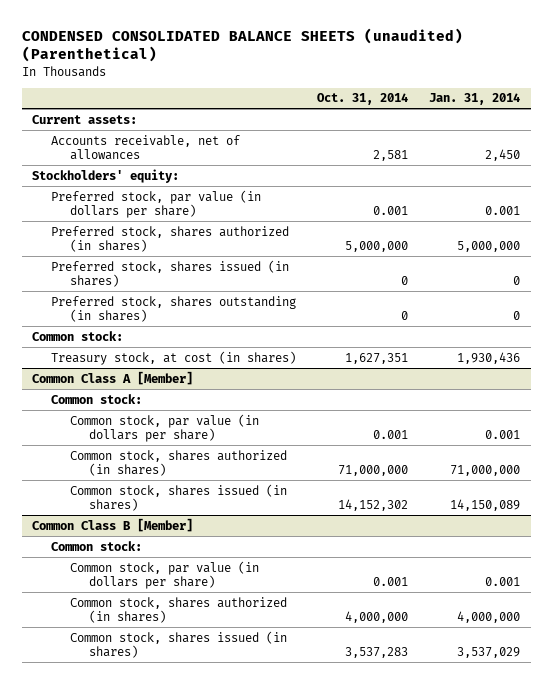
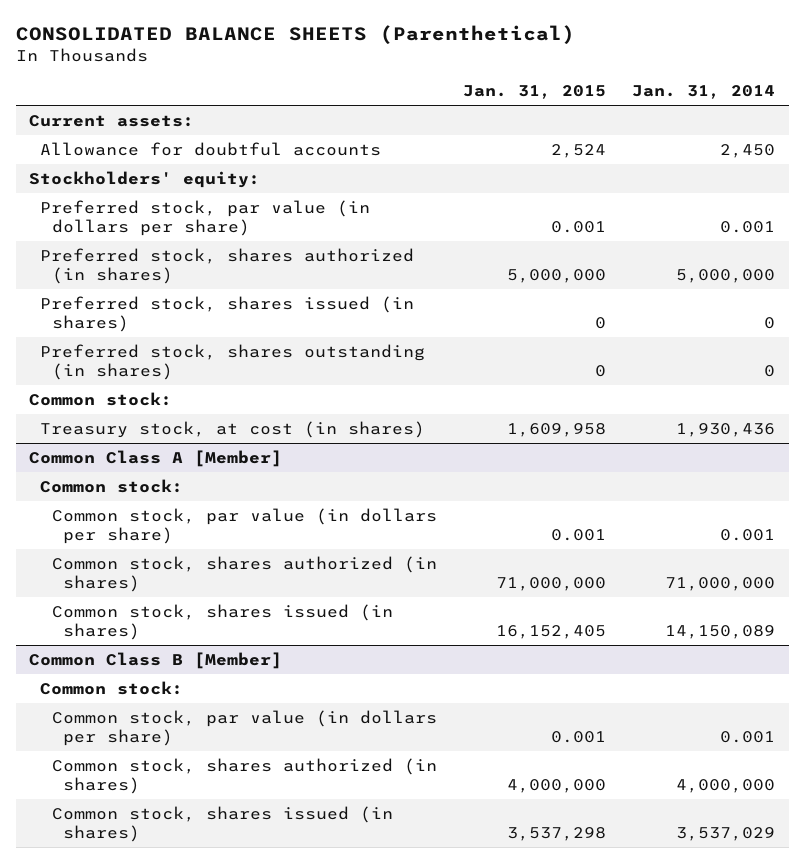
- CONDENSED CONSOLIDATED BALANCE SHEETS (unaudited) (Parenthetical)
+ CONSOLIDATED BALANCE SHEETS (Parenthetical)
- | Oct. 31, 2014 | Jan. 31, 2014
+ | Jan. 31, 2015 | Jan. 31, 2014
- Accounts receivable, net of allowances | 2,581 | 2,450
+ Allowance for doubtful accounts | 2,524 | 2,450

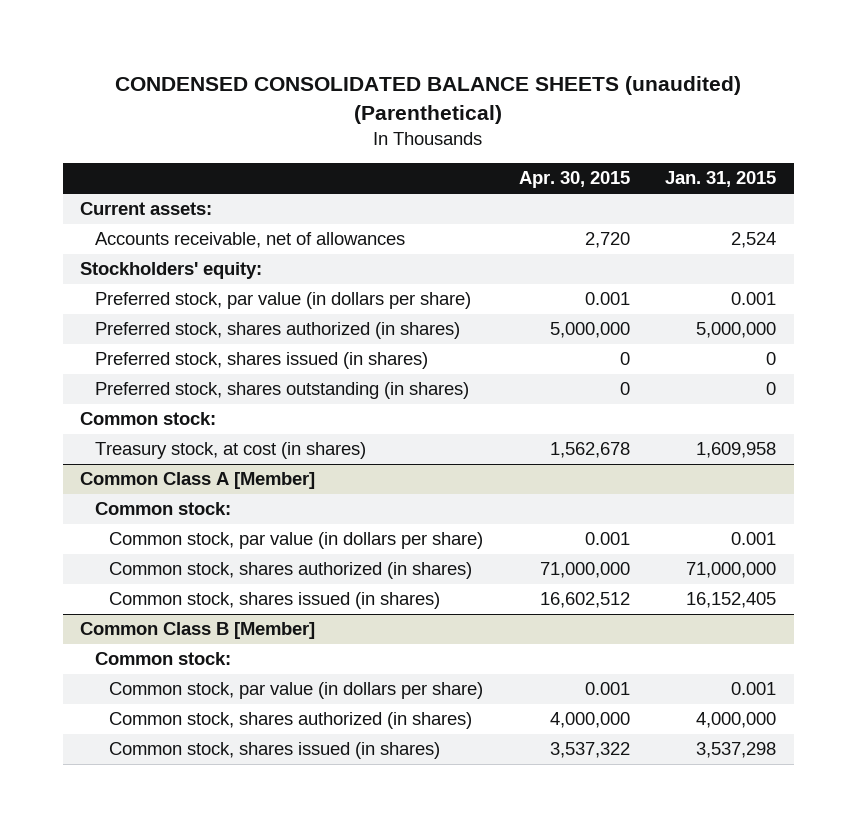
- CONSOLIDATED BALANCE SHEETS (Parenthetical)
+ CONDENSED CONSOLIDATED BALANCE SHEETS (unaudited) (Parenthetical)
- | Jan. 31, 2015 | Jan. 31, 2014
+ | Apr. 30, 2015 | Jan. 31, 2015
- Allowance for doubtful accounts | 2,524 | 2,450
+ Accounts receivable, net of allowances | 2,720 | 2,524

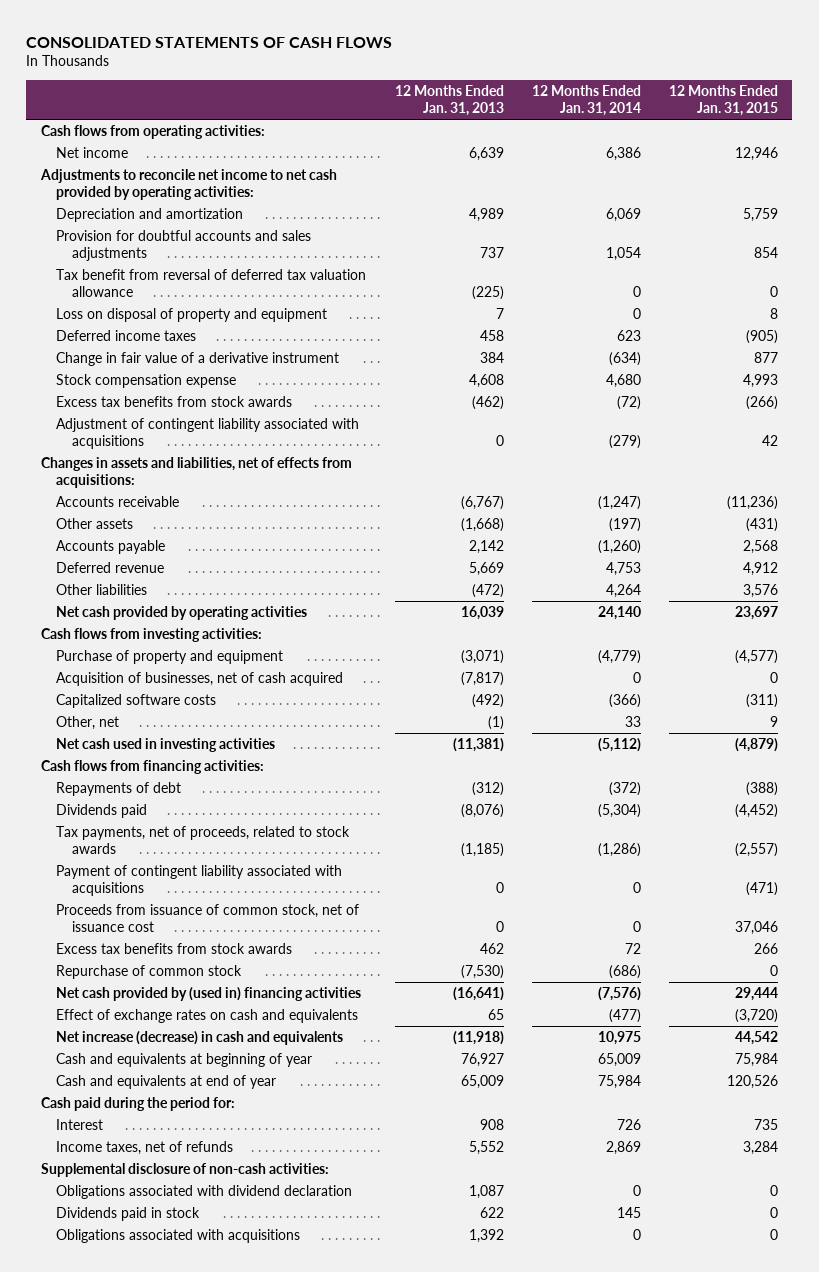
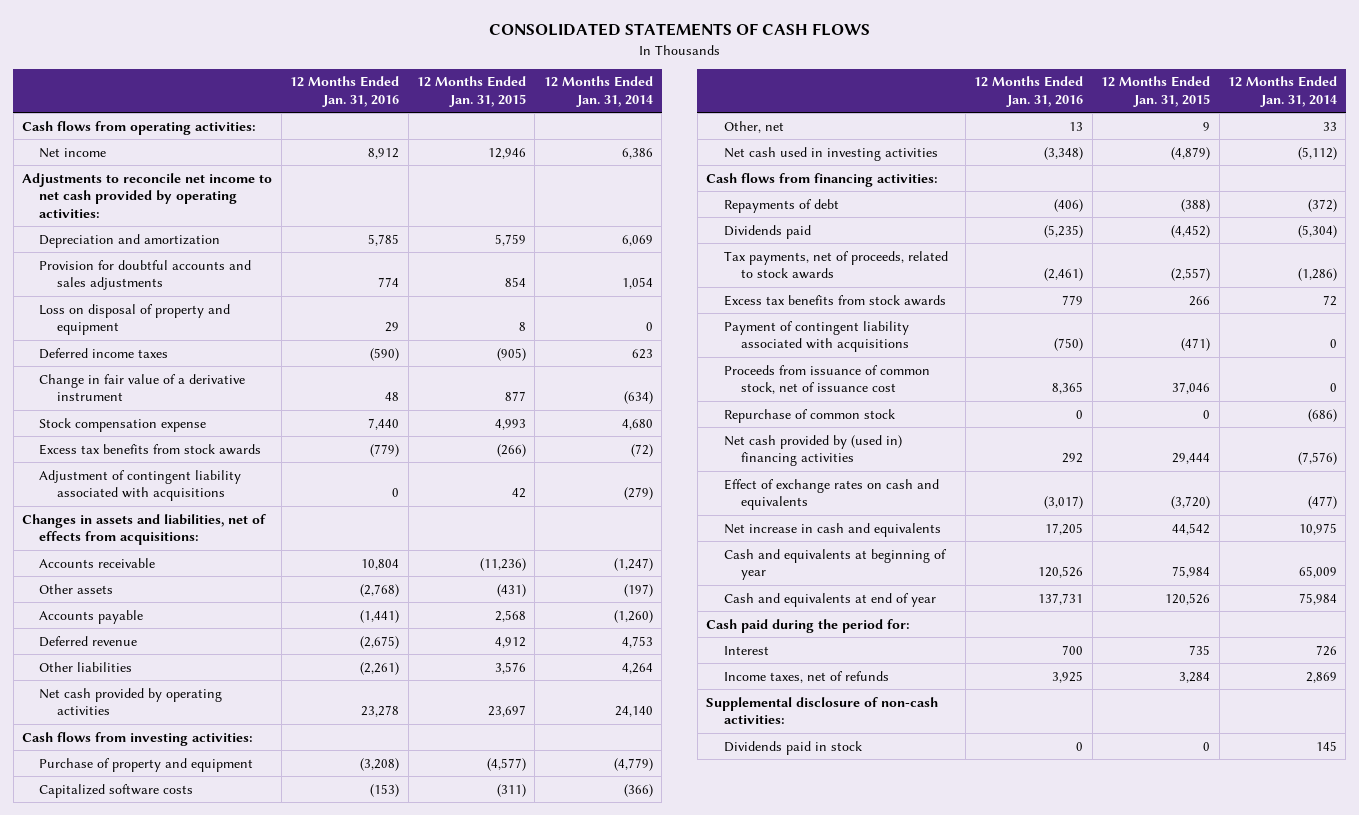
- | 12 Months Ended Jan. 31, 2013 | 12 Months Ended Jan. 31, 2014 | 12 Months Ended Jan. 31, 2015
+ | 12 Months Ended Jan. 31, 2016 | 12 Months Ended Jan. 31, 2015 | 12 Months Ended Jan. 31, 2014
- Tax benefit from reversal of deferred tax valuation allowance | (225) | 0 | 0
- Acquisition of businesses, net of cash acquired | (7,817) | 0 | 0
moved up: Excess tax benefits from stock awards | 779 | 266 | 72
- Net increase (decrease) in cash and equivalents | (11,918) | 10,975 | 44,542
+ Net increase in cash and equivalents | 17,205 | 44,542 | 10,975
- Obligations associated with dividend declaration | 1,087 | 0 | 0
- Obligations associated with acquisitions | 1,392 | 0 | 0

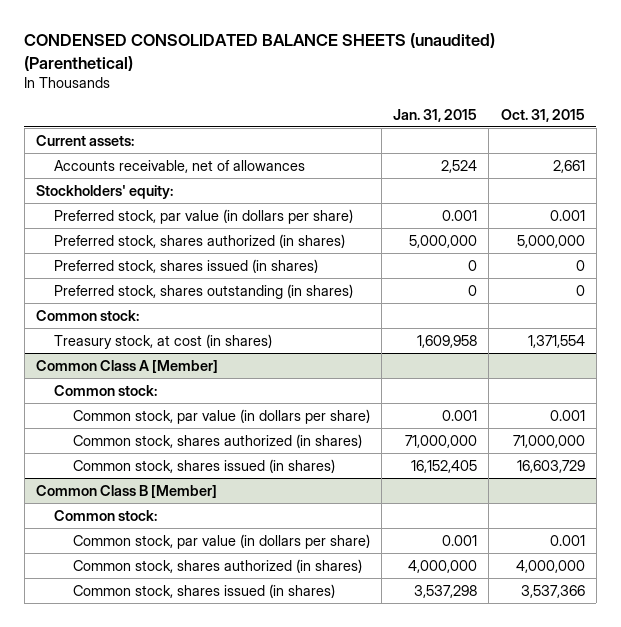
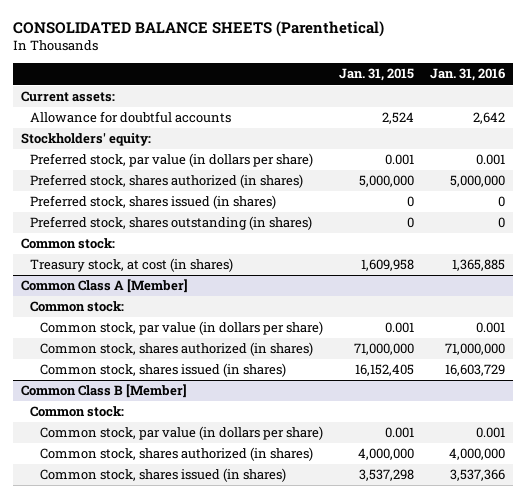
- CONDENSED CONSOLIDATED BALANCE SHEETS (unaudited) (Parenthetical)
+ CONSOLIDATED BALANCE SHEETS (Parenthetical)
- | Jan. 31, 2015 | Oct. 31, 2015
+ | Jan. 31, 2015 | Jan. 31, 2016
- Accounts receivable, net of allowances | 2,524 | 2,661
+ Allowance for doubtful accounts | 2,524 | 2,642

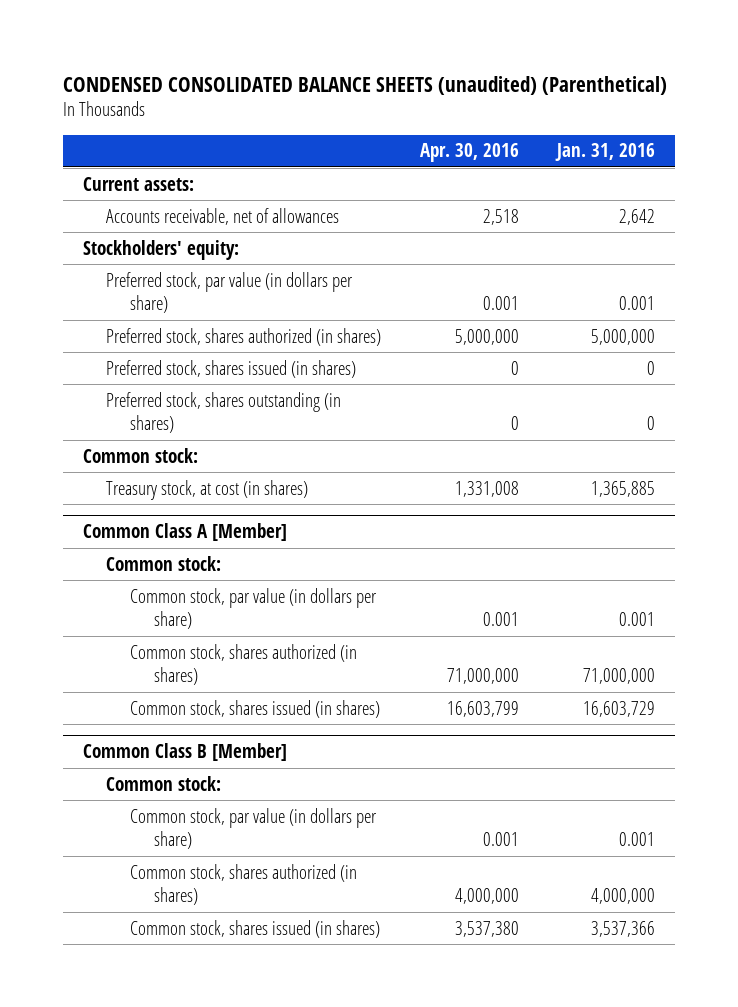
- CONSOLIDATED BALANCE SHEETS (Parenthetical)
+ CONDENSED CONSOLIDATED BALANCE SHEETS (unaudited) (Parenthetical)
- | Jan. 31, 2015 | Jan. 31, 2016
+ | Apr. 30, 2016 | Jan. 31, 2016
- Allowance for doubtful accounts | 2,524 | 2,642
+ Accounts receivable, net of allowances | 2,518 | 2,642

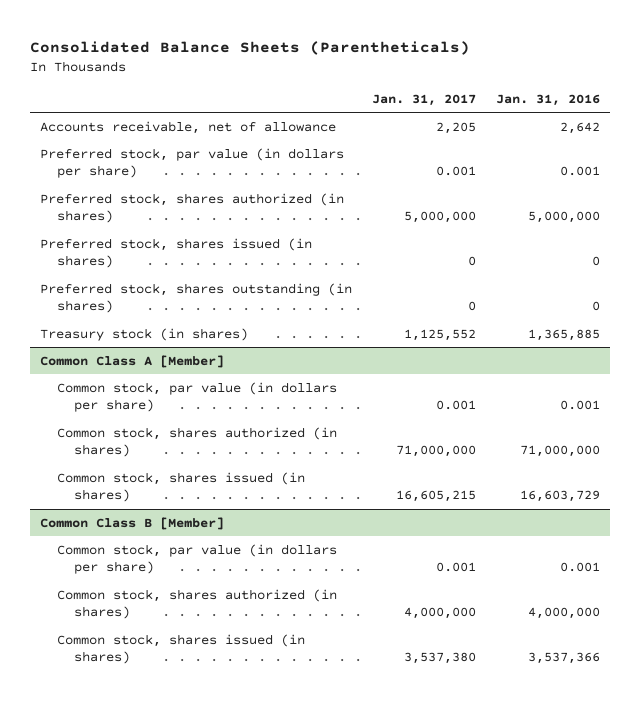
- CONDENSED CONSOLIDATED BALANCE SHEETS (unaudited) (Parenthetical)
+ Consolidated Balance Sheets (Parentheticals)
- | Apr. 30, 2016 | Jan. 31, 2016
+ | Jan. 31, 2017 | Jan. 31, 2016
- Current assets:
- Accounts receivable, net of allowances | 2,518 | 2,642
- Stockholders' equity:
+ Accounts receivable, net of allowance | 2,205 | 2,642
- Common stock:
- Treasury stock, at cost (in shares) | 1,331,008 | 1,365,885
+ Treasury stock (in shares) | 1,125,552 | 1,365,885
@ Common Class A [Member]
- Common stock:
@ Common Class B [Member]
- Common stock:

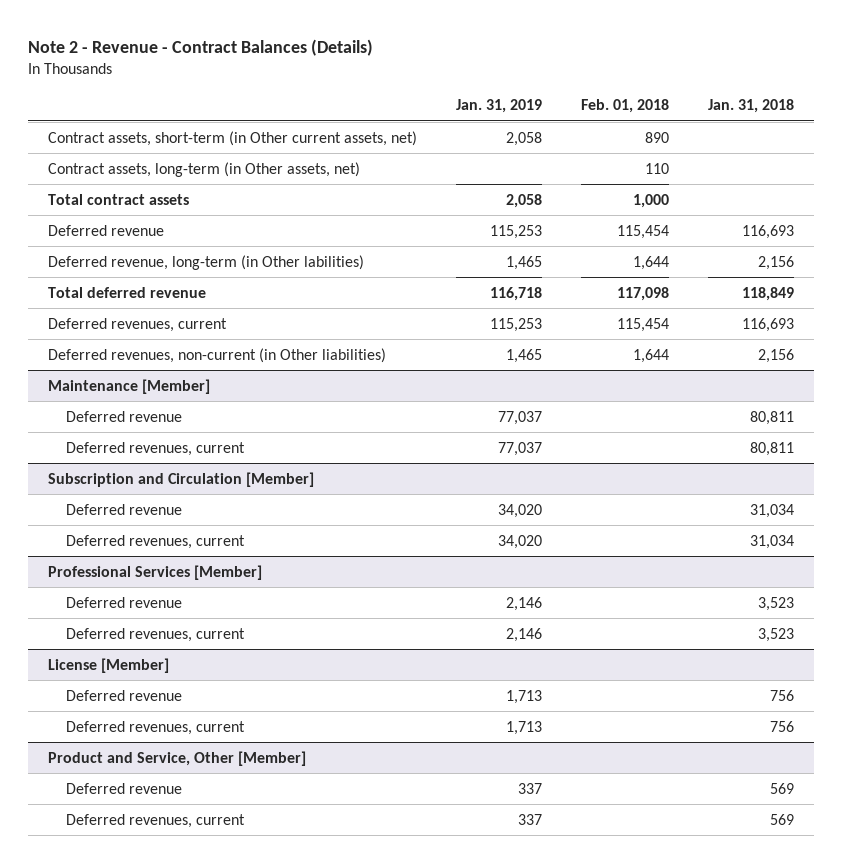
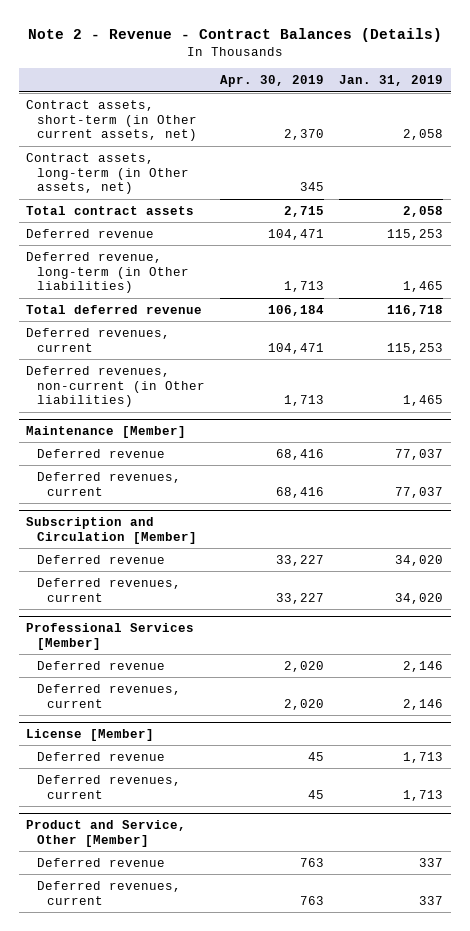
- | Jan. 31, 2019 | Feb. 01, 2018 | Jan. 31, 2018
+ | Apr. 30, 2019 | Jan. 31, 2019
- Deferred revenue, long-term (in Other labilities) | 1,465 | 1,644 | 2,156
+ Deferred revenue, long-term (in Other liabilities) | 1,713 | 1,465

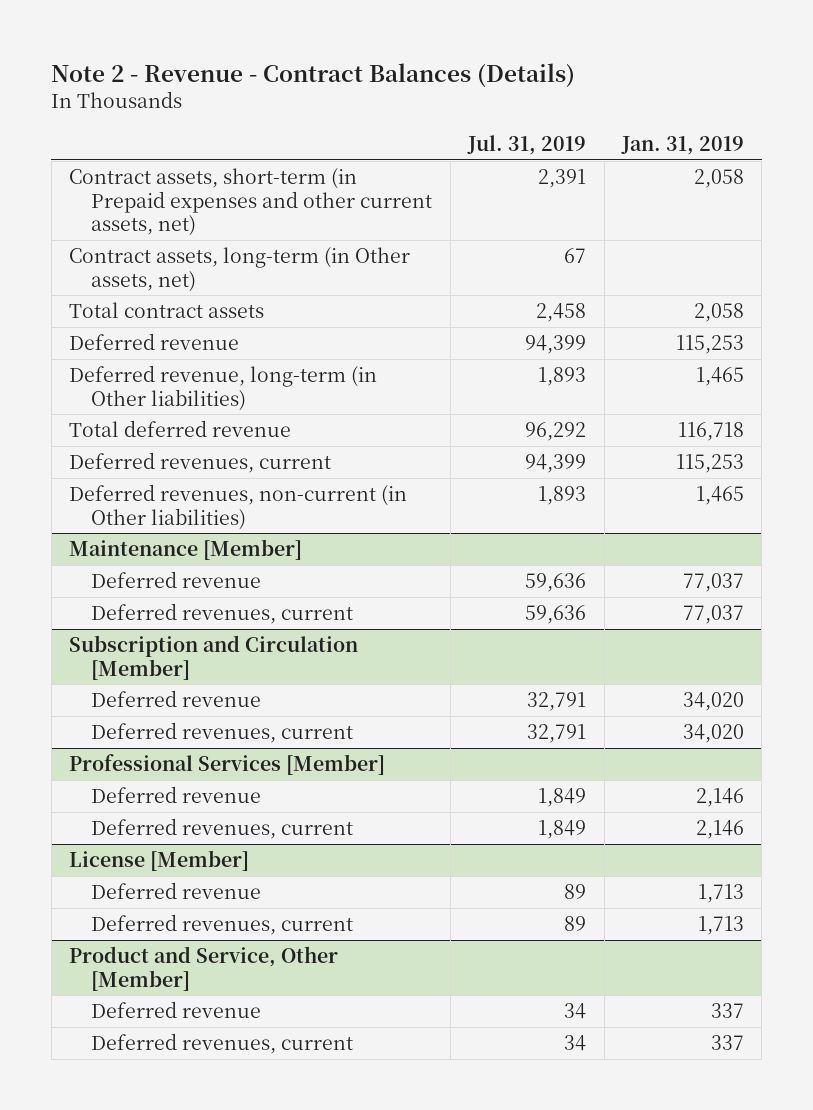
- | Apr. 30, 2019 | Jan. 31, 2019
+ | Jul. 31, 2019 | Jan. 31, 2019
- Contract assets, short-term (in Other current assets, net) | 2,370 | 2,058
+ Contract assets, short-term (in Prepaid expenses and other current assets, net) | 2,391 | 2,058

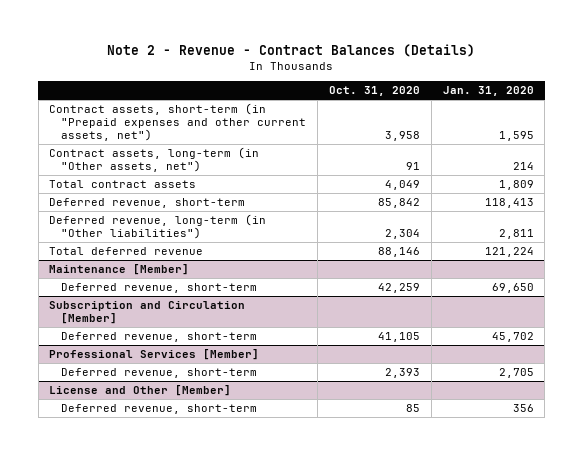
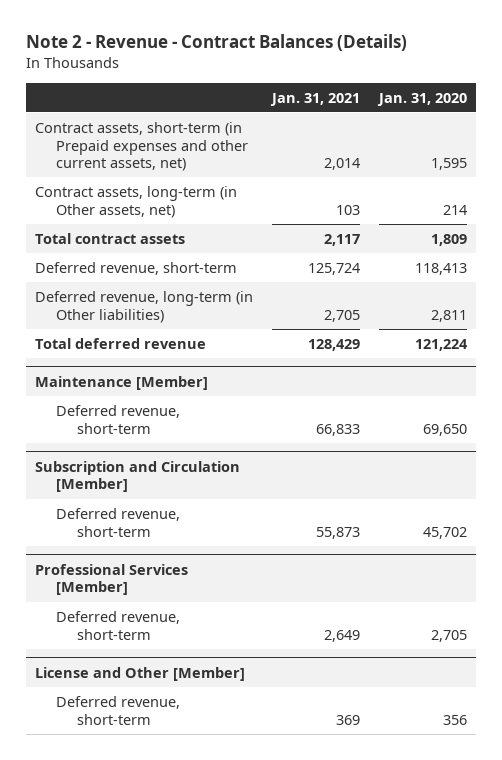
- | Oct. 31, 2020 | Jan. 31, 2020
+ | Jan. 31, 2021 | Jan. 31, 2020
- Contract assets, short-term (in "Prepaid expenses and other current assets, net") | 3,958 | 1,595
- Contract assets, long-term (in "Other assets, net") | 91 | 214
+ Contract assets, short-term (in Prepaid expenses and other current assets, net) | 2,014 | 1,595
+ Contract assets, long-term (in Other assets, net) | 103 | 214
- Deferred revenue, long-term (in "Other liabilities") | 2,304 | 2,811
+ Deferred revenue, long-term (in Other liabilities) | 2,705 | 2,811

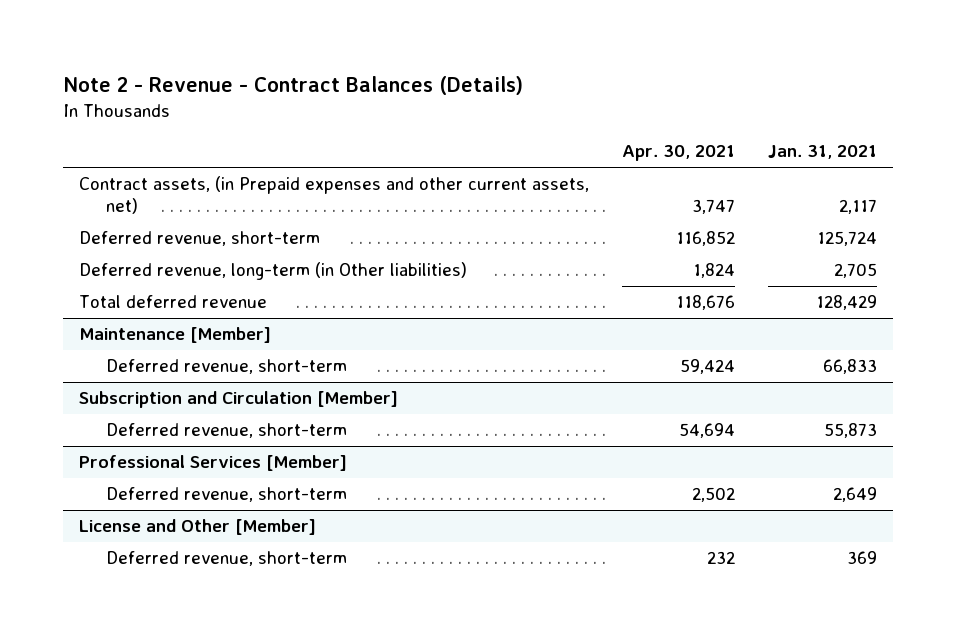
- | Jan. 31, 2021 | Jan. 31, 2020
+ | Apr. 30, 2021 | Jan. 31, 2021
- Contract assets, short-term (in Prepaid expenses and other current assets, net) | 2,014 | 1,595
- Contract assets, long-term (in Other assets, net) | 103 | 214
- Total contract assets | 2,117 | 1,809
+ Contract assets, (in Prepaid expenses and other current assets, net) | 3,747 | 2,117

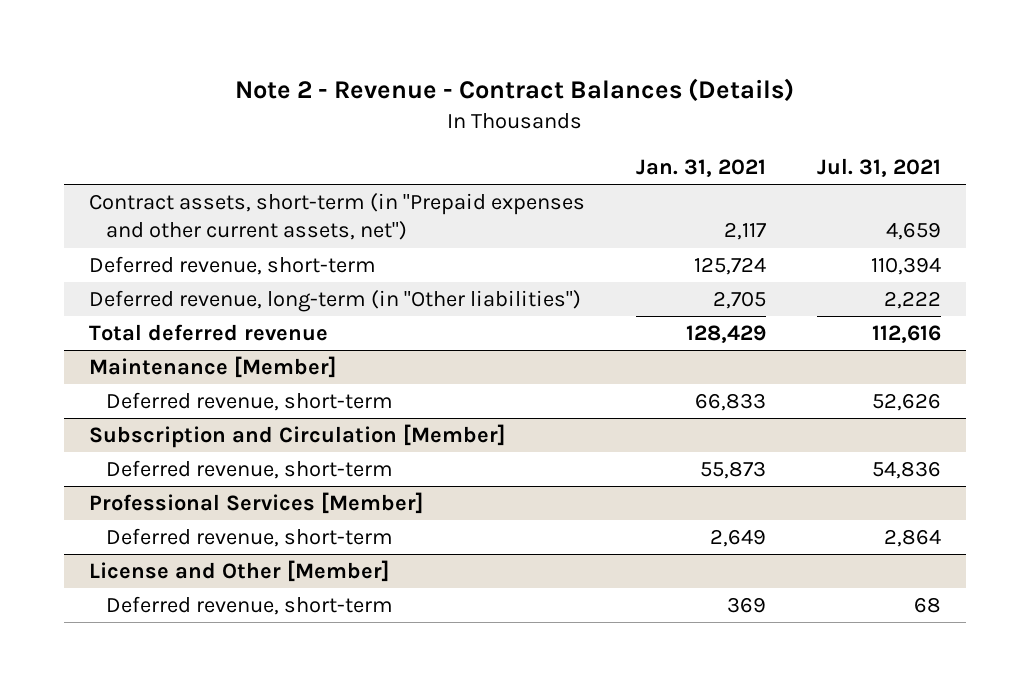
- | Apr. 30, 2021 | Jan. 31, 2021
+ | Jan. 31, 2021 | Jul. 31, 2021
- Contract assets, (in Prepaid expenses and other current assets, net) | 3,747 | 2,117
+ Contract assets, short-term (in "Prepaid expenses and other current assets, net") | 2,117 | 4,659
- Deferred revenue, long-term (in Other liabilities) | 1,824 | 2,705
+ Deferred revenue, long-term (in "Other liabilities") | 2,705 | 2,222

